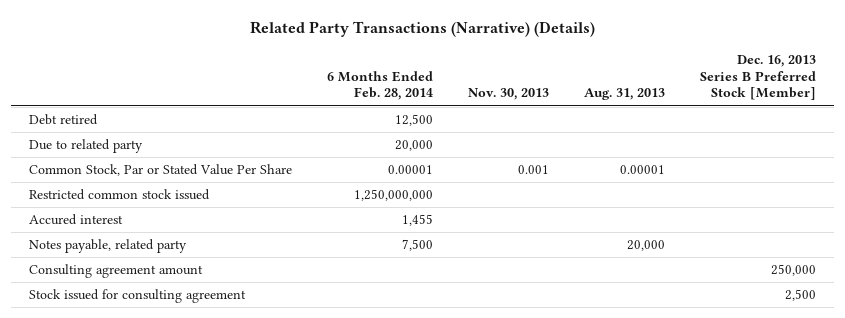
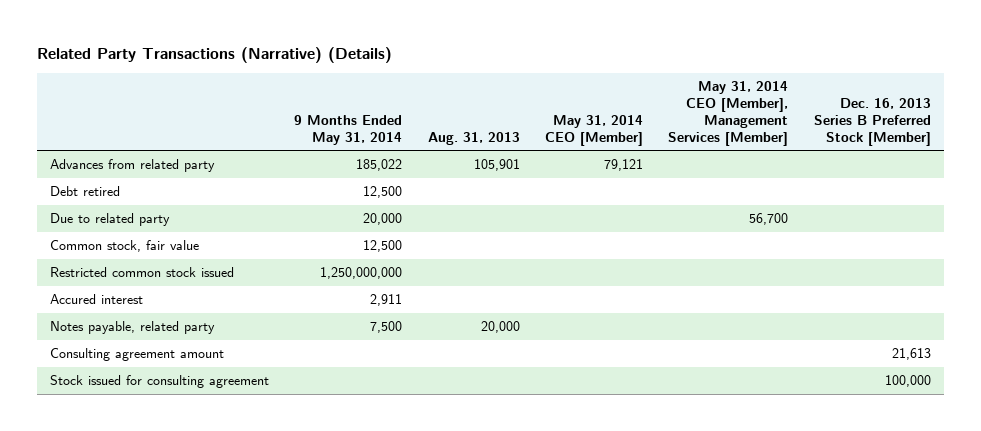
- | 6 Months Ended Feb. 28, 2014 | Nov. 30, 2013 | Aug. 31, 2013 | Dec. 16, 2013 Series B Preferred Stock [Member]
+ | 9 Months Ended May 31, 2014 | Aug. 31, 2013 | May 31, 2014 CEO [Member] | May 31, 2014 CEO [Member], Management Services [Member] | Dec. 16, 2013 Series B Preferred Stock [Member]
+ Advances from related party | 185,022 | 105,901 | 79,121 | |
- Common Stock, Par or Stated Value Per Share | 0.00001 | 0.001 | 0.00001 |
+ Common stock, fair value | 12,500 | | | |
- Consulting agreement amount | | | | 250,000
- Stock issued for consulting agreement | | | | 2,500
+ Consulting agreement amount | | | | | 21,613
+ Stock issued for consulting agreement | | | | | 100,000

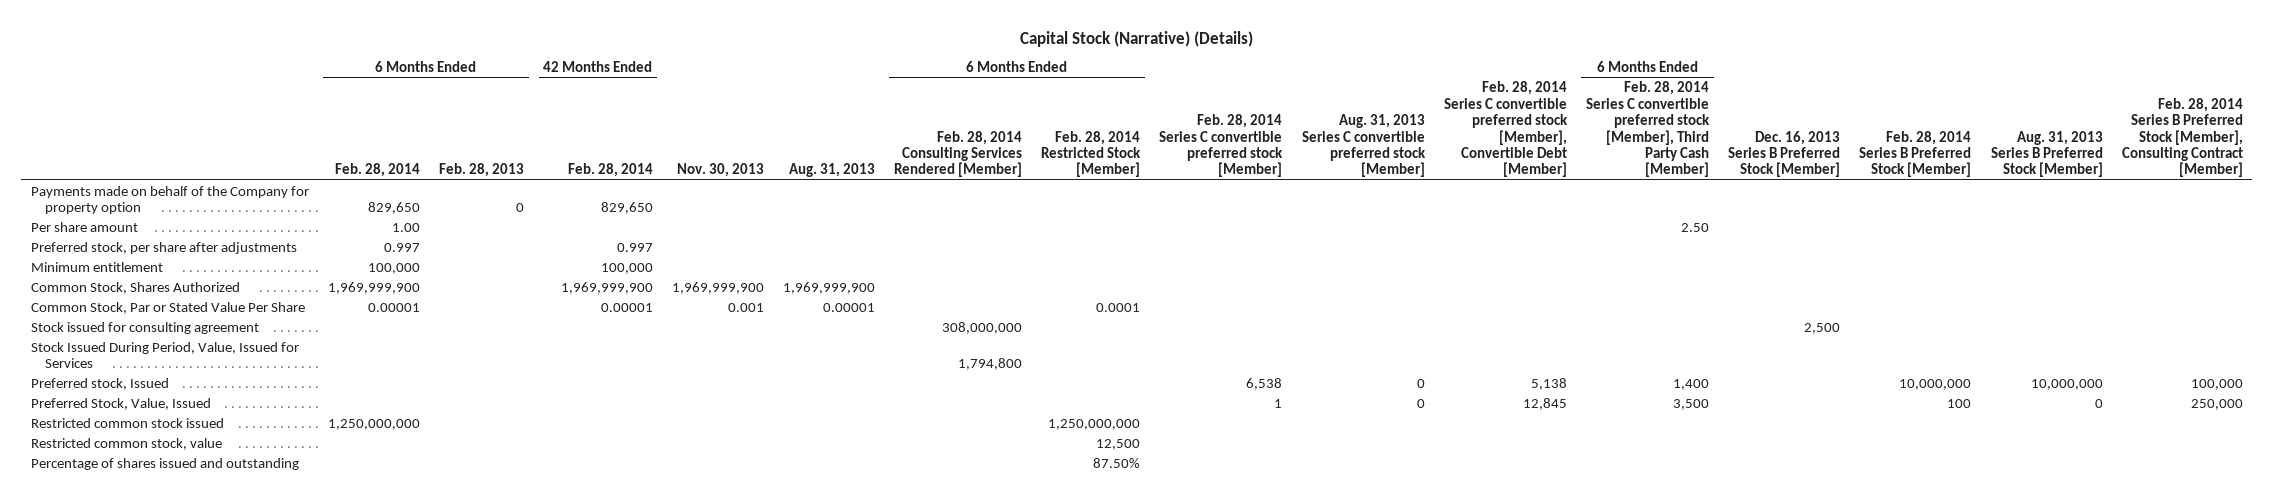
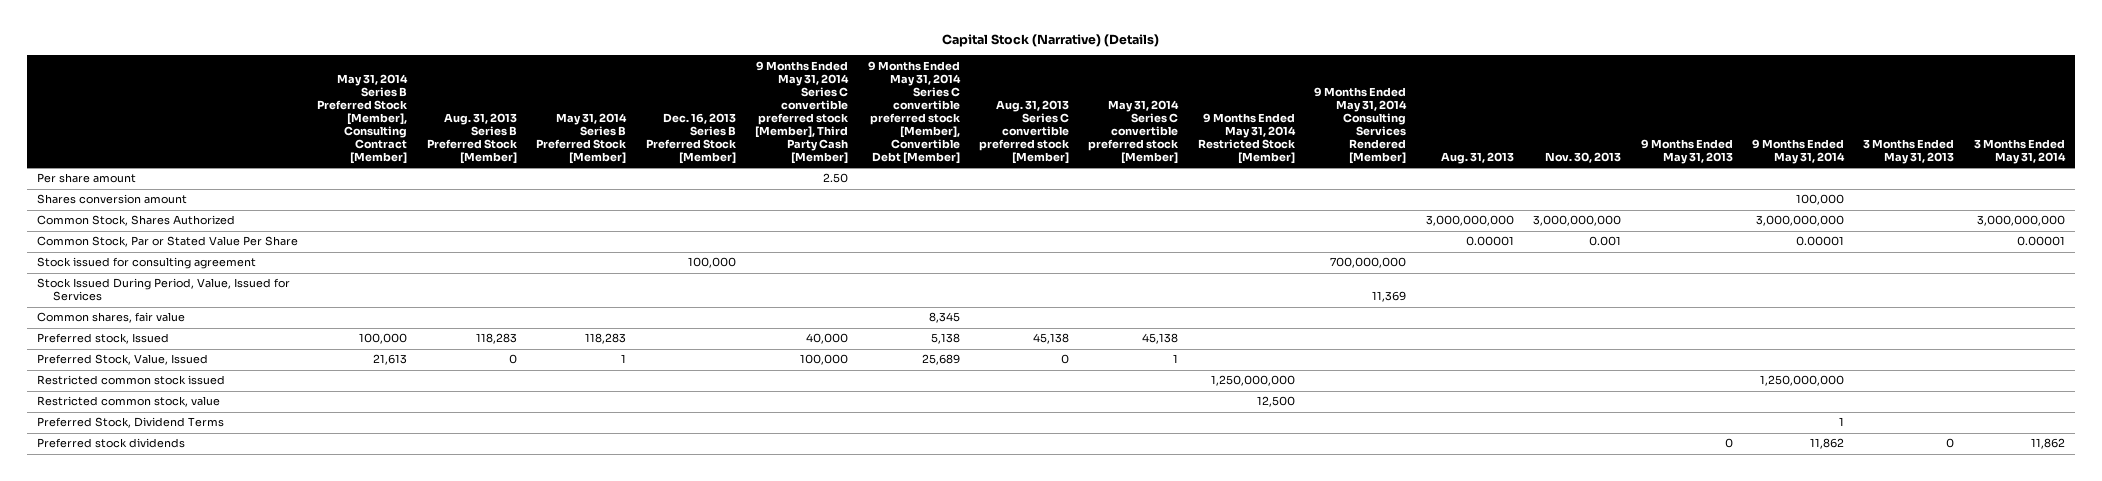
- | 6 Months Ended Feb. 28, 2014 | 6 Months Ended Feb. 28, 2013 | 42 Months Ended Feb. 28, 2014 | Nov. 30, 2013 | Aug. 31, 2013 | 6 Months Ended Feb. 28, 2014 Consulting Services Rendered [Member] | 6 Months Ended Feb. 28, 2014 Restricted Stock [Member] | Feb. 28, 2014 Series C convertible preferred stock [Member] | Aug. 31, 2013 Series C convertible preferred stock [Member] | Feb. 28, 2014 Series C convertible preferred stock [Member], Convertible Debt [Member] | 6 Months Ended Feb. 28, 2014 Series C convertible preferred stock [Member], Third Party Cash [Member] | Dec. 16, 2013 Series B Preferred Stock [Member] | Feb. 28, 2014 Series B Preferred Stock [Member] | Aug. 31, 2013 Series B Preferred Stock [Member] | Feb. 28, 2014 Series B Preferred Stock [Member], Consulting Contract [Member]
+ | May 31, 2014 Series B Preferred Stock [Member], Consulting Contract [Member] | Aug. 31, 2013 Series B Preferred Stock [Member] | May 31, 2014 Series B Preferred Stock [Member] | Dec. 16, 2013 Series B Preferred Stock [Member] | 9 Months Ended May 31, 2014 Series C convertible preferred stock [Member], Third Party Cash [Member] | 9 Months Ended May 31, 2014 Series C convertible preferred stock [Member], Convertible Debt [Member] | Aug. 31, 2013 Series C convertible preferred stock [Member] | May 31, 2014 Series C convertible preferred stock [Member] | 9 Months Ended May 31, 2014 Restricted Stock [Member] | 9 Months Ended May 31, 2014 Consulting Services Rendered [Member] | Aug. 31, 2013 | Nov. 30, 2013 | 9 Months Ended May 31, 2013 | 9 Months Ended May 31, 2014 | 3 Months Ended May 31, 2013 | 3 Months Ended May 31, 2014
- Payments made on behalf of the Company for property option | 829,650 | 0 | 829,650 | | | | | | | | | | | |
- Preferred stock, per share after adjustments | 0.997 | | 0.997 | | | | | | | | | | | |
- Minimum entitlement | 100,000 | | 100,000 | | | | | | | | | | | |
- Common Stock, Shares Authorized | 1,969,999,900 | | 1,969,999,900 | 1,969,999,900 | 1,969,999,900 | | | | | | | | | |
+ Shares conversion amount | | | | | | | | | | | | | | 100,000 | |
+ Common Stock, Shares Authorized | | | | | | | | | | | 3,000,000,000 | 3,000,000,000 | | 3,000,000,000 | | 3,000,000,000
- Stock issued for consulting agreement | | | | | | 308,000,000 | | | | | | 2,500 | | |
+ Stock issued for consulting agreement | | | | 100,000 | | | | | | 700,000,000 | | | | | |
- Preferred stock, Issued | | | | | | | | 6,538 | 0 | 5,138 | 1,400 | | 10,000,000 | 10,000,000 | 100,000
+ Common shares, fair value | | | | | | 8,345 | | | | | | | | | |
+ Preferred stock, Issued | 100,000 | 118,283 | 118,283 | | 40,000 | 5,138 | 45,138 | 45,138 | | | | | | | |
- Percentage of shares issued and outstanding | | | | | | | 87.50% | | | | | | | |
+ Preferred Stock, Dividend Terms | | | | | | | | | | | | | | 1 | |
+ Preferred stock dividends | | | | | | | | | | | | | 0 | 11,862 | 0 | 11,862

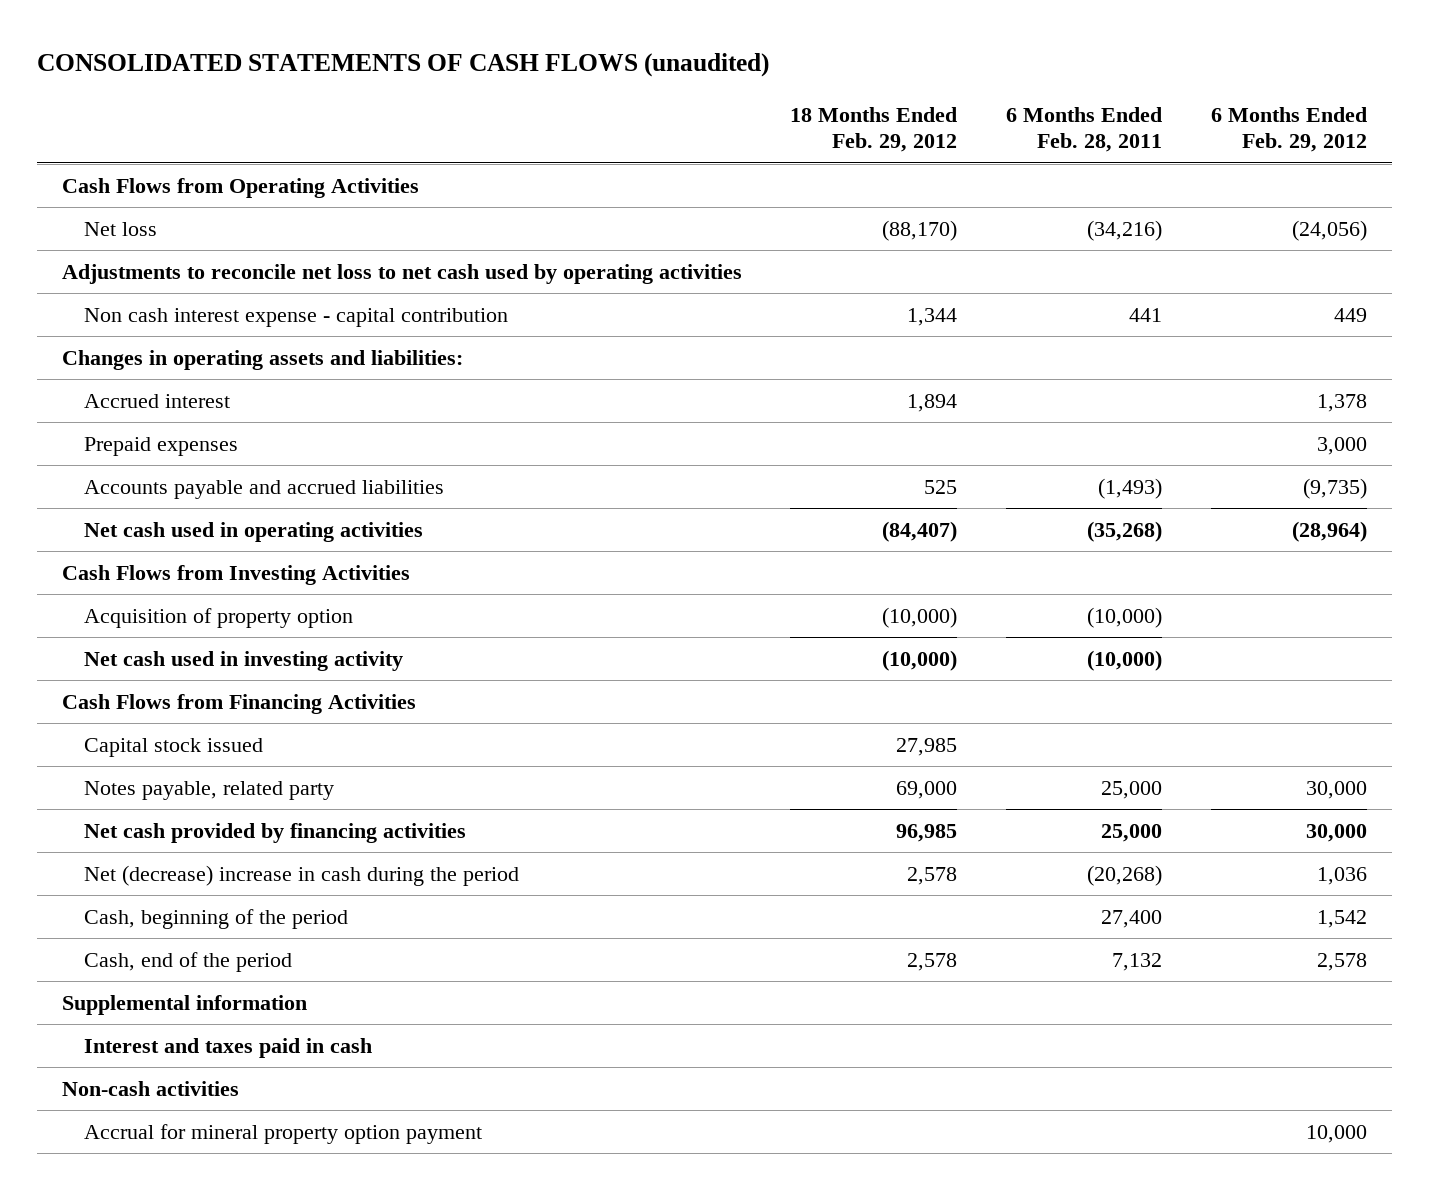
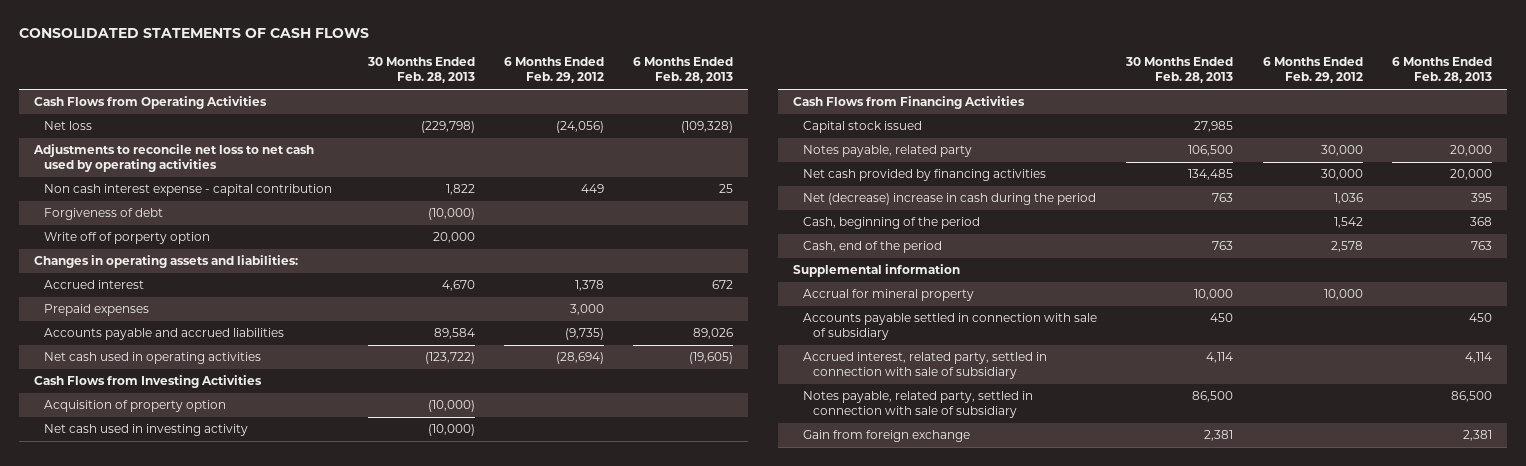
- CONSOLIDATED STATEMENTS OF CASH FLOWS (unaudited)
+ CONSOLIDATED STATEMENTS OF CASH FLOWS
- | 18 Months Ended Feb. 29, 2012 | 6 Months Ended Feb. 28, 2011 | 6 Months Ended Feb. 29, 2012
+ | 30 Months Ended Feb. 28, 2013 | 6 Months Ended Feb. 29, 2012 | 6 Months Ended Feb. 28, 2013
+ Forgiveness of debt | (10,000) | |
+ Write off of porperty option | 20,000 | |
- Net cash used in operating activities | (84,407) | (35,268) | (28,964)
+ Net cash used in operating activities | (123,722) | (28,694) | (19,605)
- Interest and taxes paid in cash
- Non-cash activities
- Accrual for mineral property option payment | | | 10,000
+ Accrual for mineral property | 10,000 | 10,000 |
+ Accounts payable settled in connection with sale of subsidiary | 450 | | 450
+ Accrued interest, related party, settled in connection with sale of subsidiary | 4,114 | | 4,114
+ Notes payable, related party, settled in connection with sale of subsidiary | 86,500 | | 86,500
+ Gain from foreign exchange | 2,381 | | 2,381

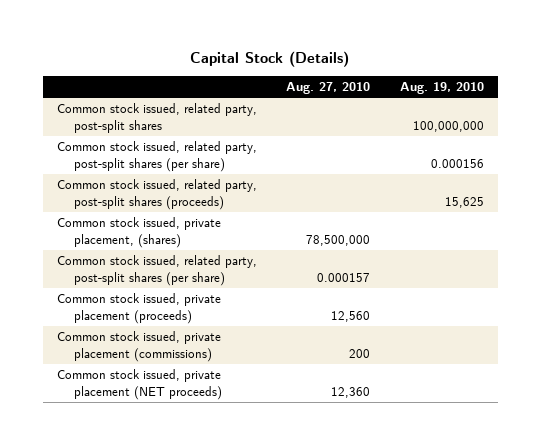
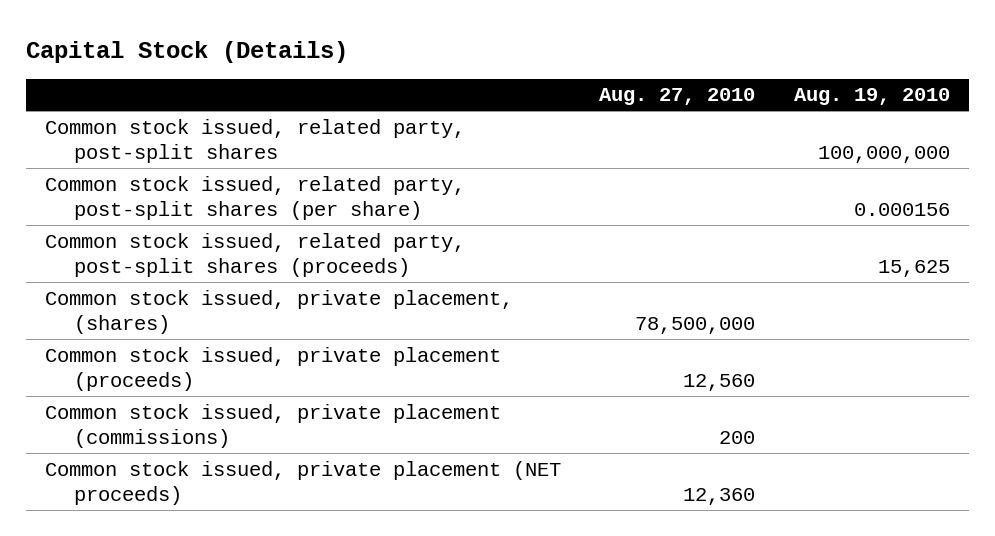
- Common stock issued, related party, post-split shares (per share) | 0.000157 |

